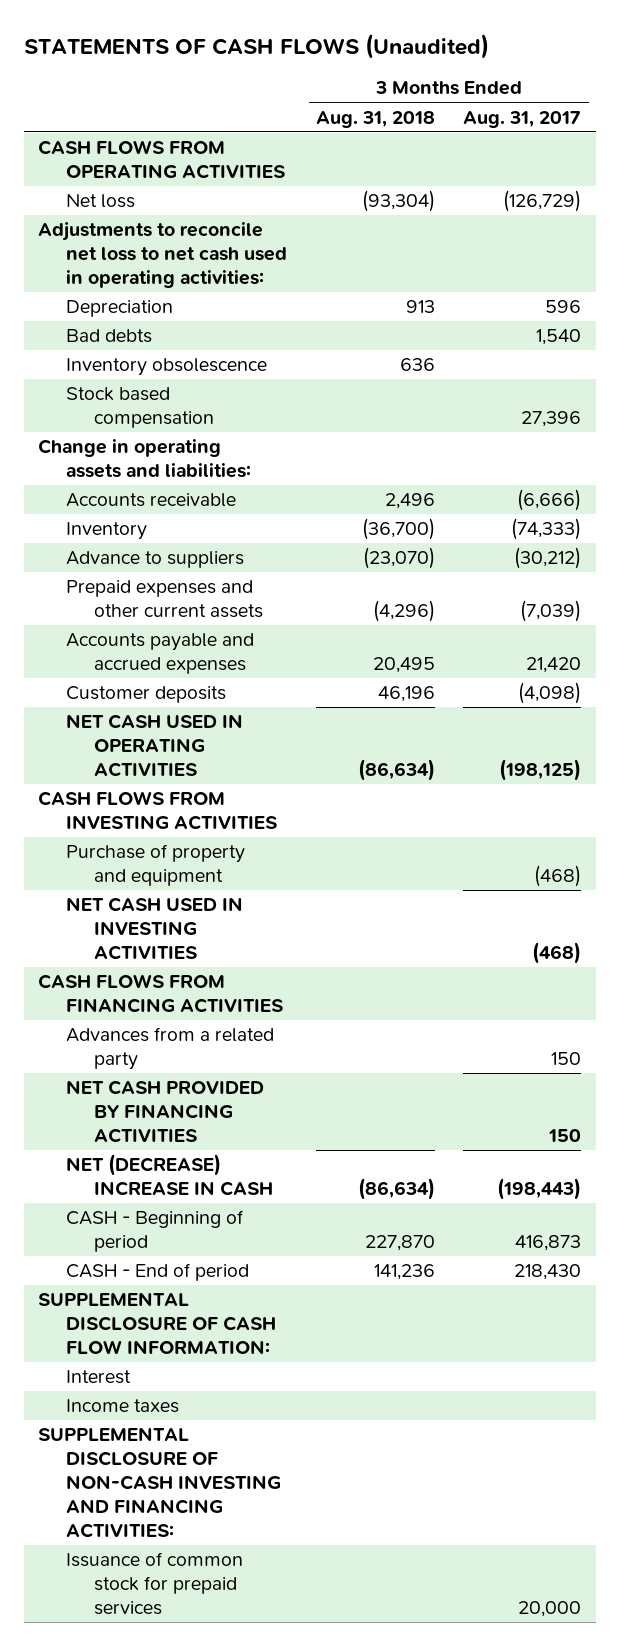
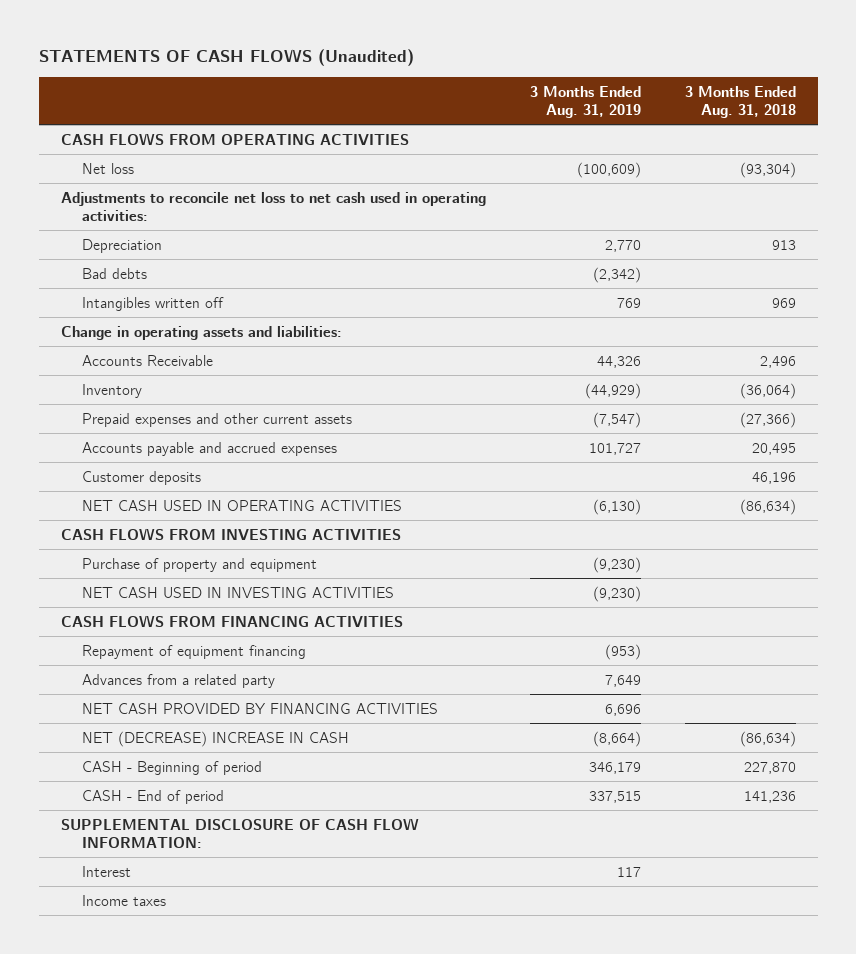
- | 3 Months Ended Aug. 31, 2018 | 3 Months Ended Aug. 31, 2017
+ | 3 Months Ended Aug. 31, 2019 | 3 Months Ended Aug. 31, 2018
- Inventory obsolescence | 636 |
- Stock based compensation | | 27,396
+ Intangibles written off | 769 | 969
- Accounts receivable | 2,496 | (6,666)
- Inventory | (36,700) | (74,333)
- Advance to suppliers | (23,070) | (30,212)
- Prepaid expenses and other current assets | (4,296) | (7,039)
+ Accounts Receivable | 44,326 | 2,496
+ Inventory | (44,929) | (36,064)
+ Prepaid expenses and other current assets | (7,547) | (27,366)
+ Repayment of equipment financing | (953) |
- SUPPLEMENTAL DISCLOSURE OF NON-CASH INVESTING AND FINANCING ACTIVITIES:
- Issuance of common stock for prepaid services | | 20,000

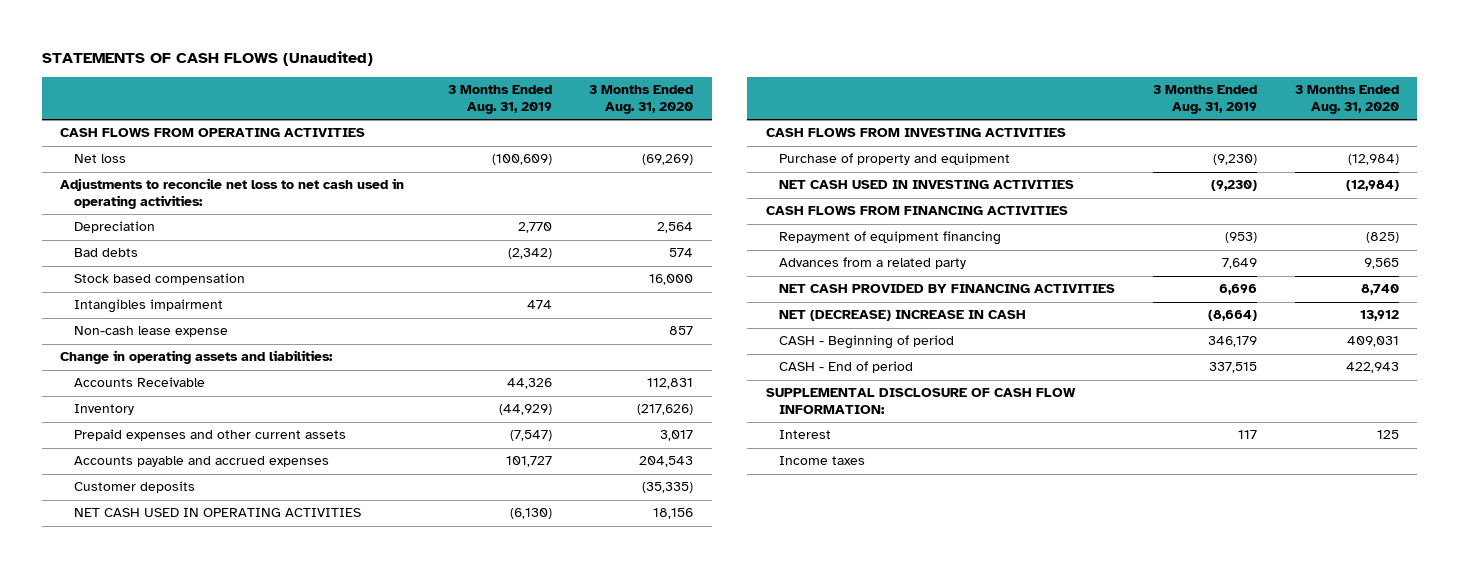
- | 3 Months Ended Aug. 31, 2019 | 3 Months Ended Aug. 31, 2018
+ | 3 Months Ended Aug. 31, 2019 | 3 Months Ended Aug. 31, 2020
- Intangibles written off | 769 | 969
+ Stock based compensation | | 16,000
+ Intangibles impairment | 474 |
+ Non-cash lease expense | | 857

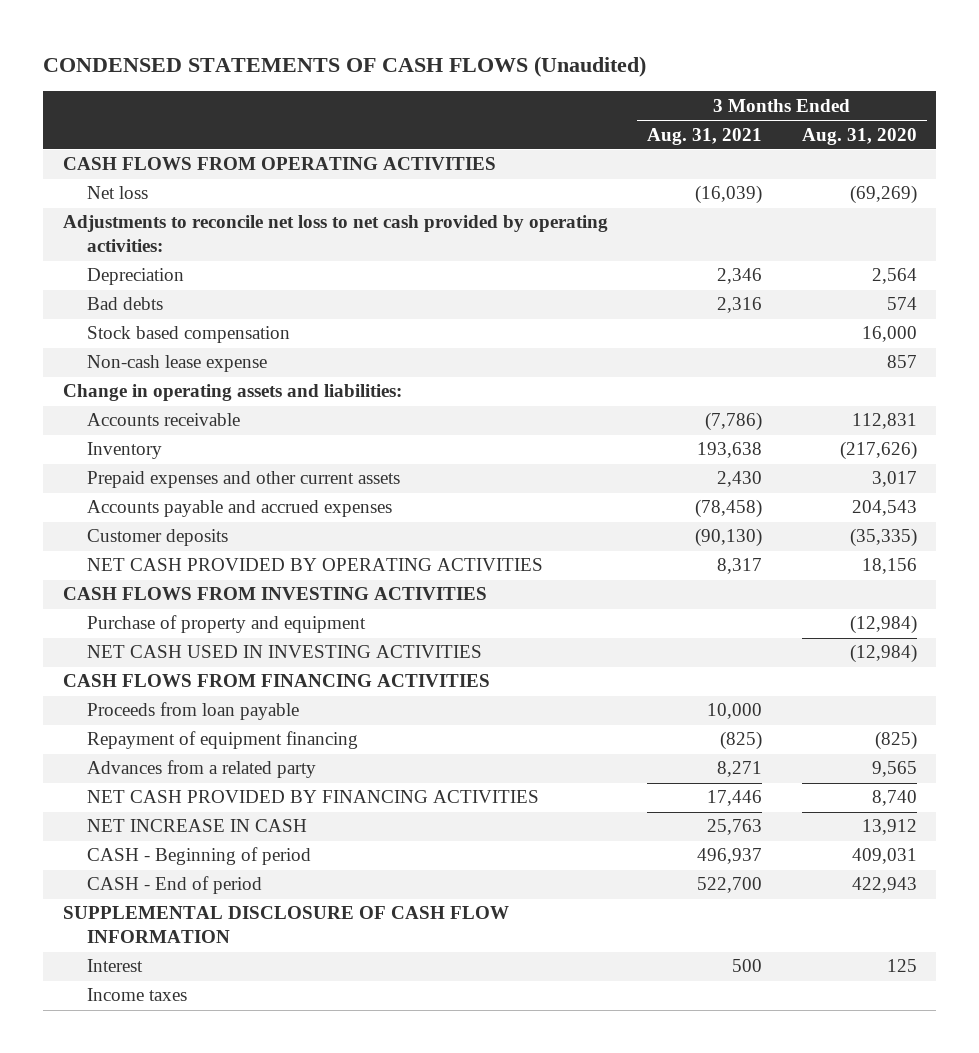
- STATEMENTS OF CASH FLOWS (Unaudited)
+ CONDENSED STATEMENTS OF CASH FLOWS (Unaudited)
- | 3 Months Ended Aug. 31, 2019 | 3 Months Ended Aug. 31, 2020
+ | 3 Months Ended Aug. 31, 2021 | 3 Months Ended Aug. 31, 2020
- Adjustments to reconcile net loss to net cash used in operating activities:
+ Adjustments to reconcile net loss to net cash provided by operating activities:
- Intangibles impairment | 474 |
- Accounts Receivable | 44,326 | 112,831
+ Accounts receivable | (7,786) | 112,831
- NET CASH USED IN OPERATING ACTIVITIES | (6,130) | 18,156
+ NET CASH PROVIDED BY OPERATING ACTIVITIES | 8,317 | 18,156
+ Proceeds from loan payable | 10,000 |
- NET (DECREASE) INCREASE IN CASH | (8,664) | 13,912
+ NET INCREASE IN CASH | 25,763 | 13,912
- SUPPLEMENTAL DISCLOSURE OF CASH FLOW INFORMATION:
+ SUPPLEMENTAL DISCLOSURE OF CASH FLOW INFORMATION

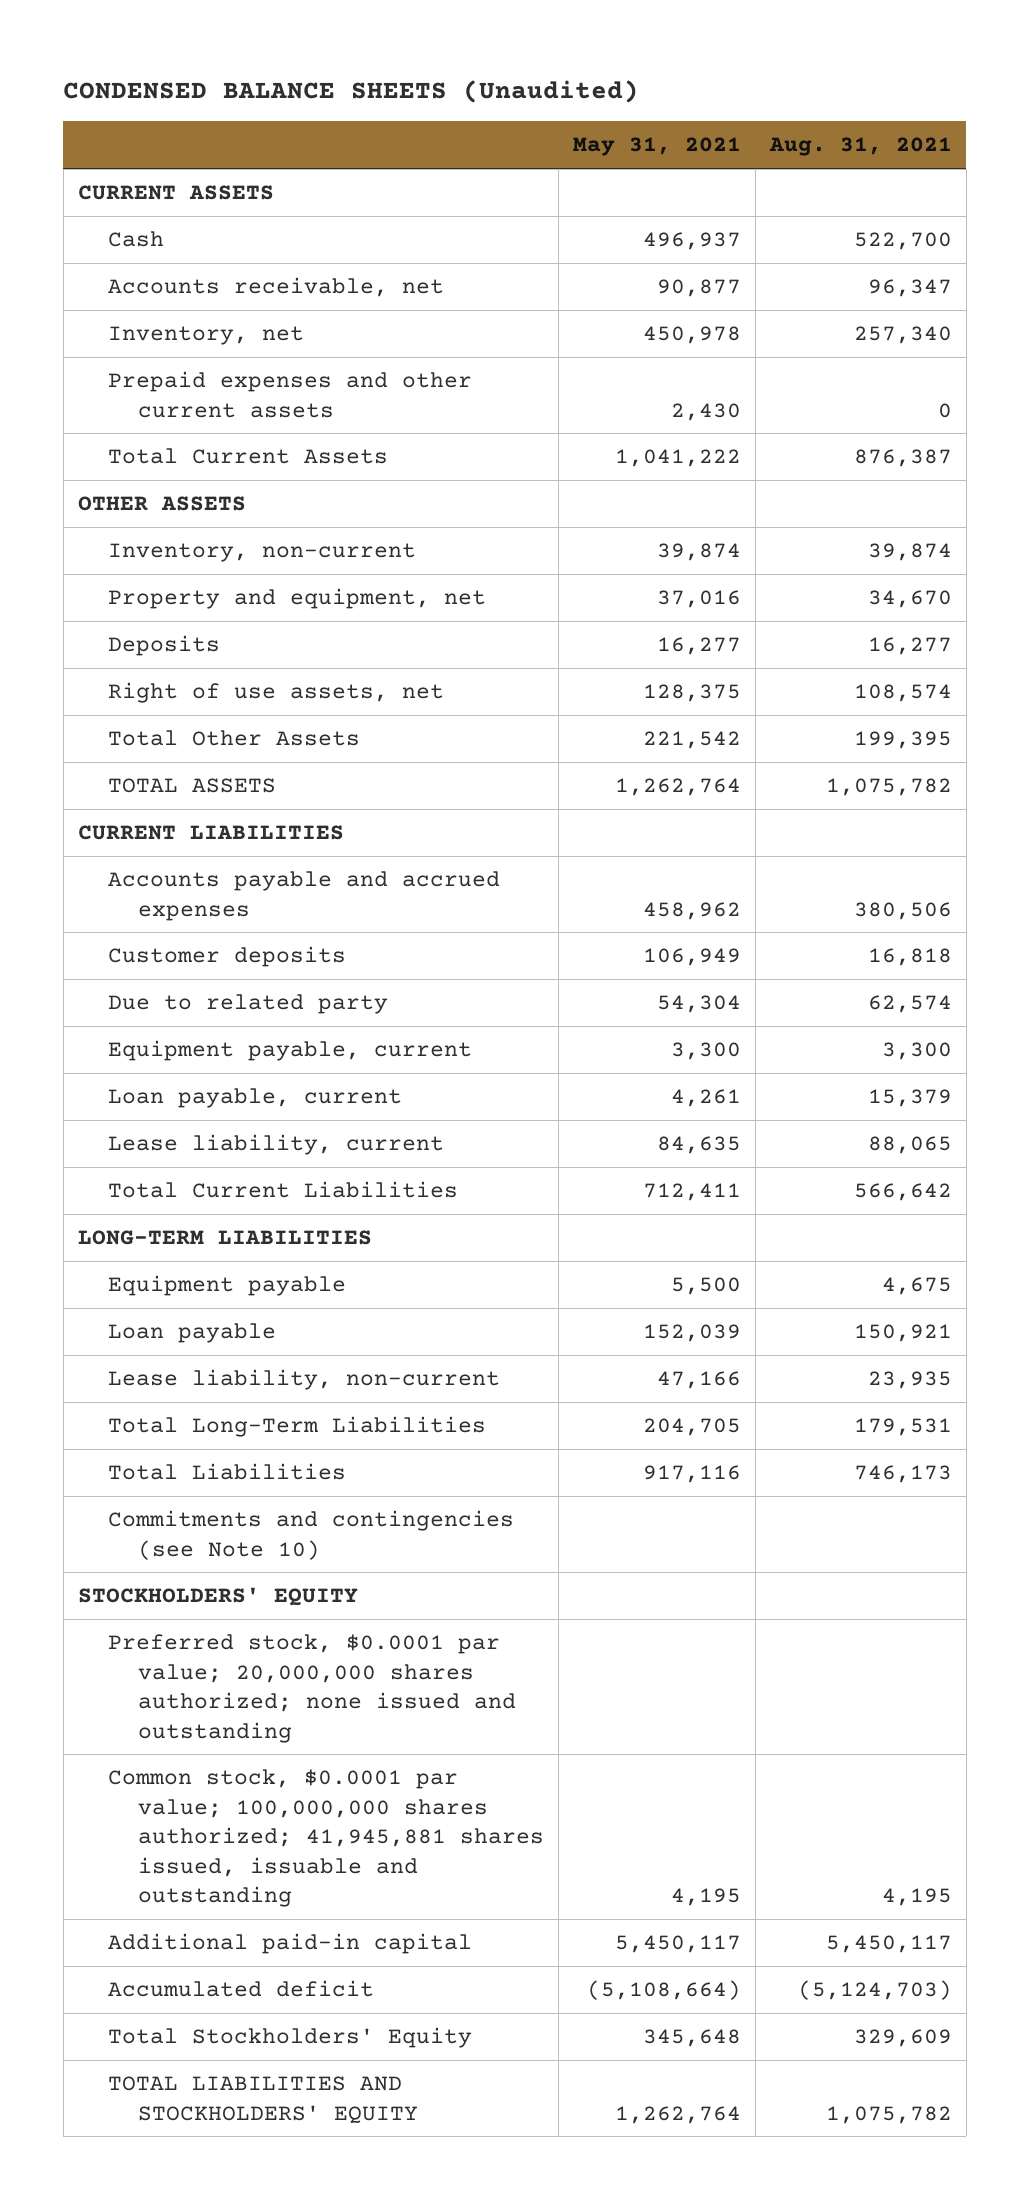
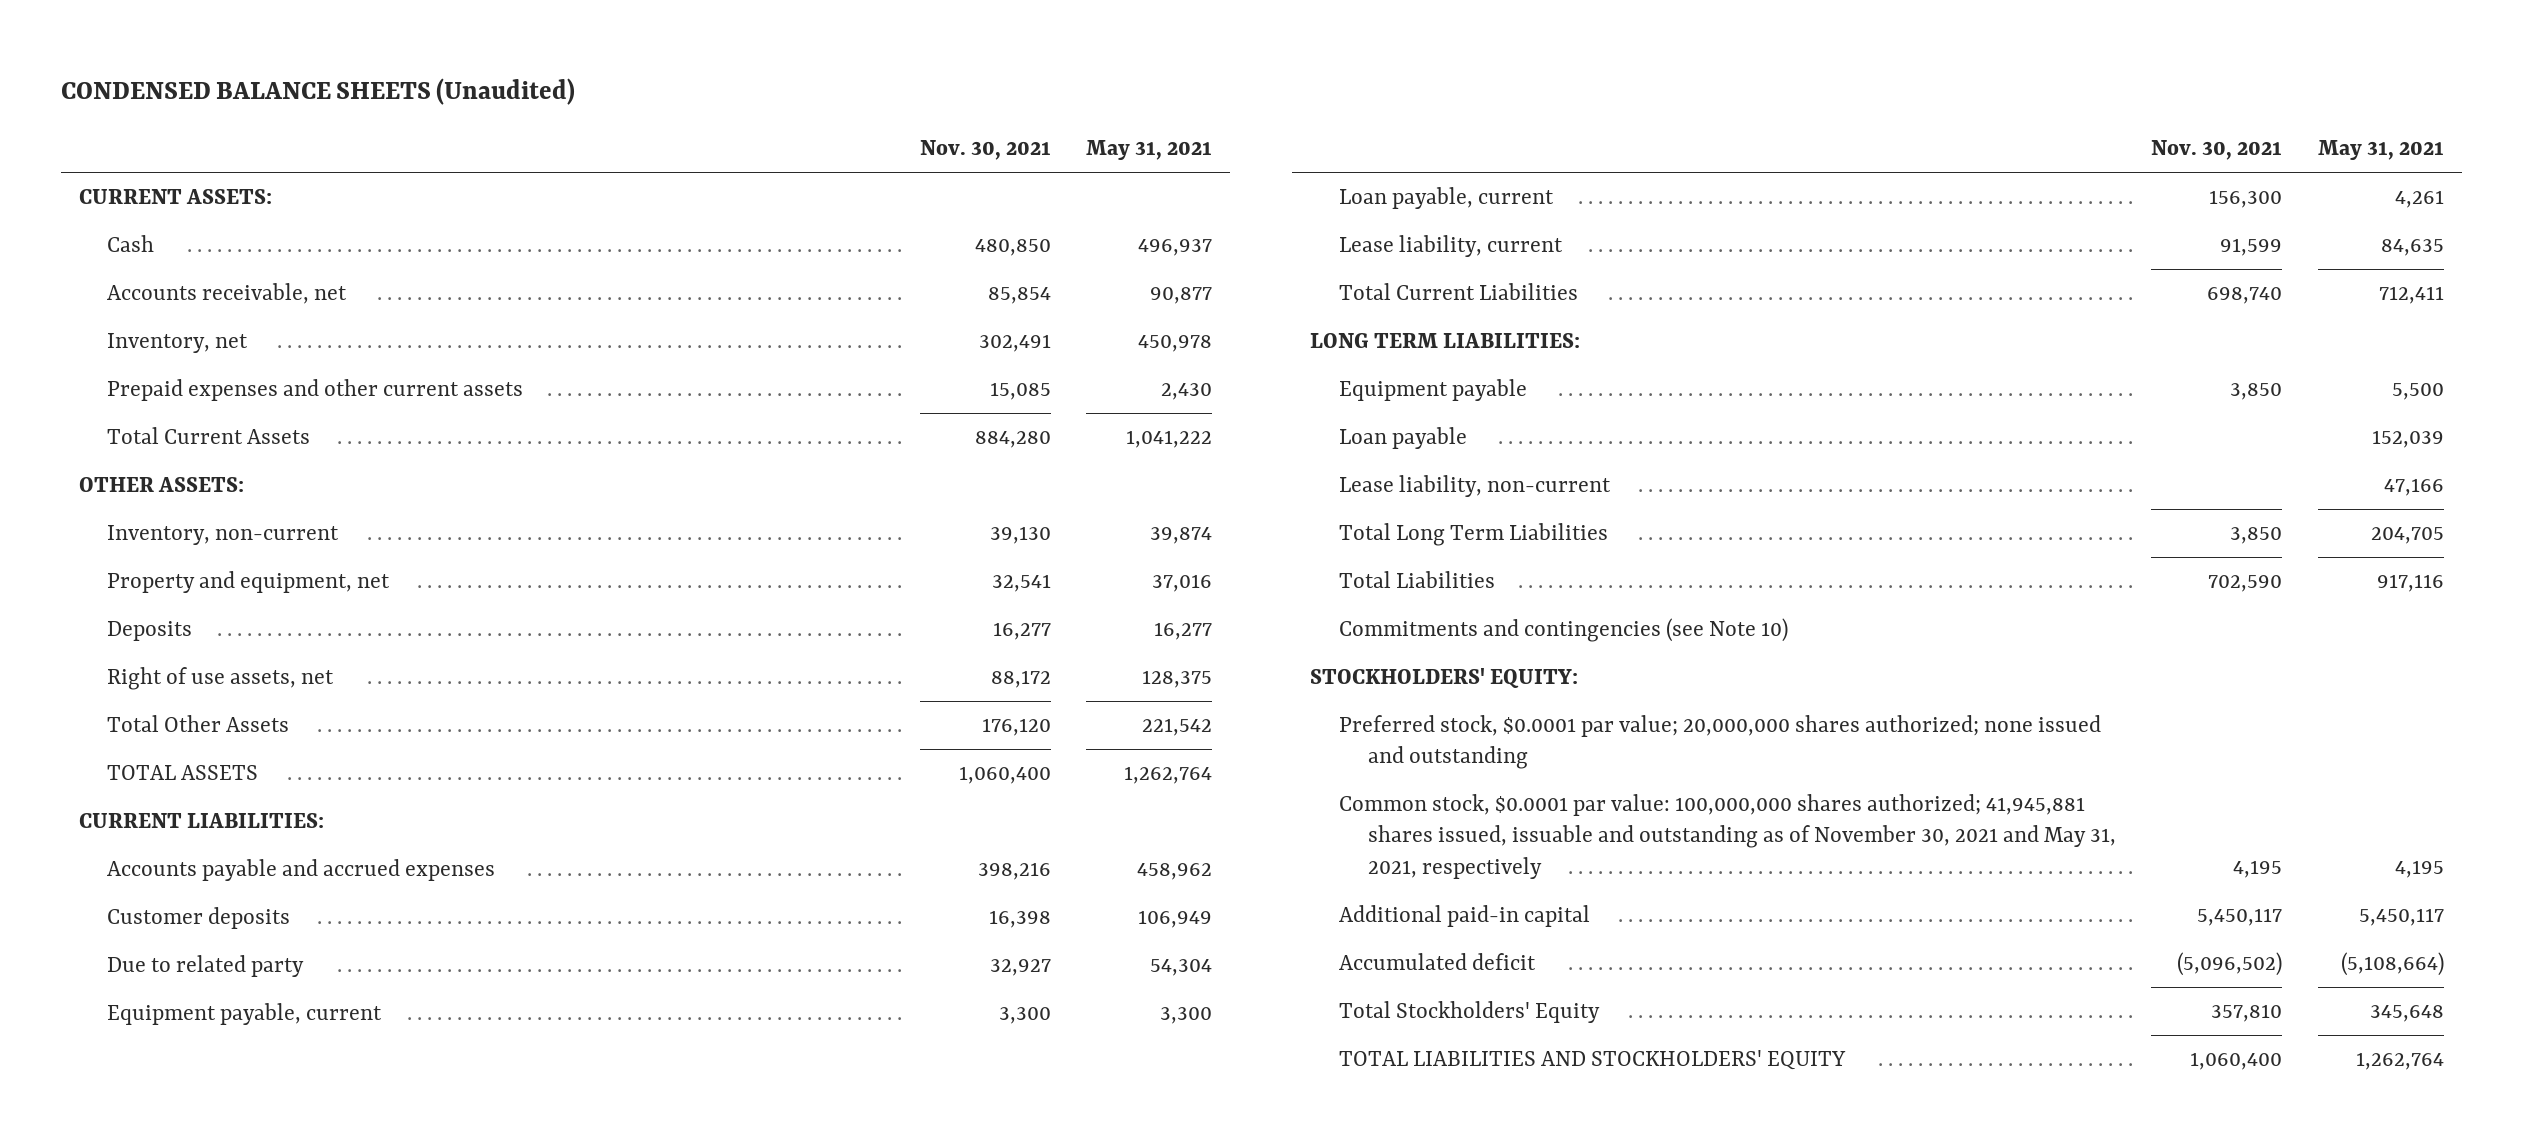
- | May 31, 2021 | Aug. 31, 2021
+ | Nov. 30, 2021 | May 31, 2021
- CURRENT ASSETS
+ CURRENT ASSETS:
- OTHER ASSETS
+ OTHER ASSETS:
- CURRENT LIABILITIES
+ CURRENT LIABILITIES:
- LONG-TERM LIABILITIES
+ LONG TERM LIABILITIES:
- Total Long-Term Liabilities | 204,705 | 179,531
+ Total Long Term Liabilities | 3,850 | 204,705
- STOCKHOLDERS' EQUITY
+ STOCKHOLDERS' EQUITY:
- Common stock, $0.0001 par value; 100,000,000 shares authorized; 41,945,881 shares issued, issuable and outstanding | 4,195 | 4,195
+ Common stock, $0.0001 par value: 100,000,000 shares authorized; 41,945,881 shares issued, issuable and outstanding as of November 30, 2021 and May 31, 2021, respectively | 4,195 | 4,195

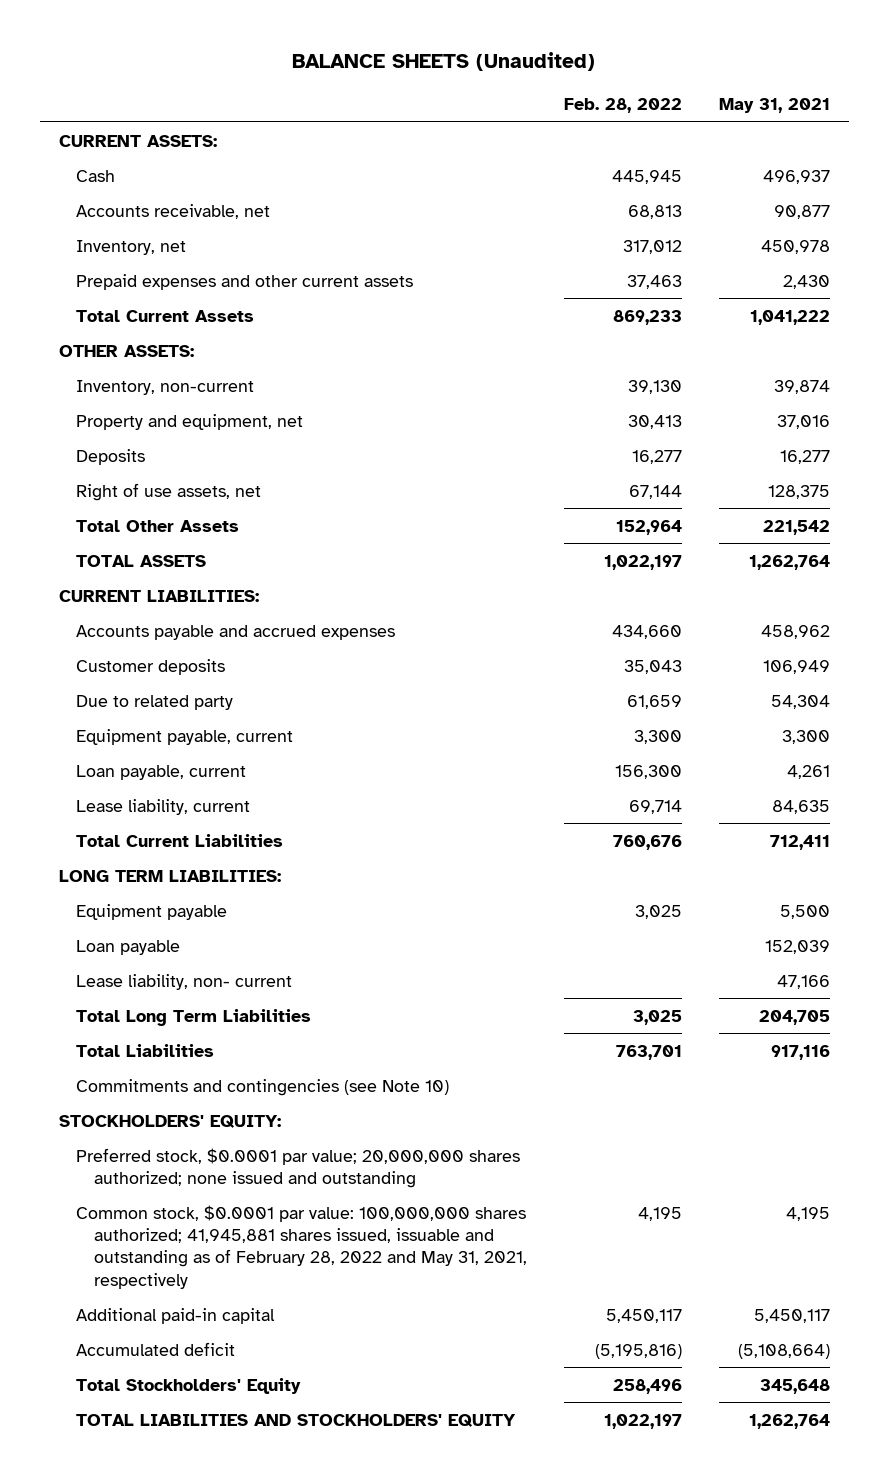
- CONDENSED BALANCE SHEETS (Unaudited)
+ BALANCE SHEETS (Unaudited)
- | Nov. 30, 2021 | May 31, 2021
+ | Feb. 28, 2022 | May 31, 2021
- Lease liability, non-current | | 47,166
+ Lease liability, non- current | | 47,166
- Common stock, $0.0001 par value: 100,000,000 shares authorized; 41,945,881 shares issued, issuable and outstanding as of November 30, 2021 and May 31, 2021, respectively | 4,195 | 4,195
+ Common stock, $0.0001 par value: 100,000,000 shares authorized; 41,945,881 shares issued, issuable and outstanding as of February 28, 2022 and May 31, 2021, respectively | 4,195 | 4,195

